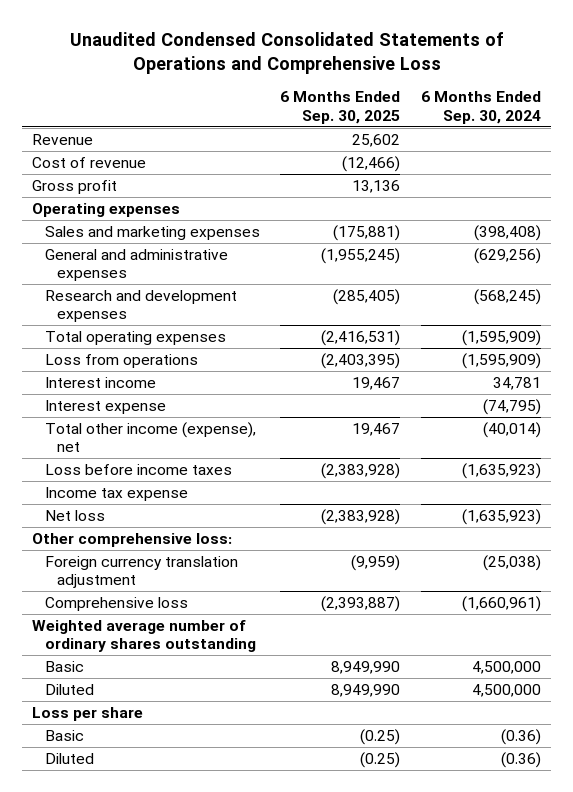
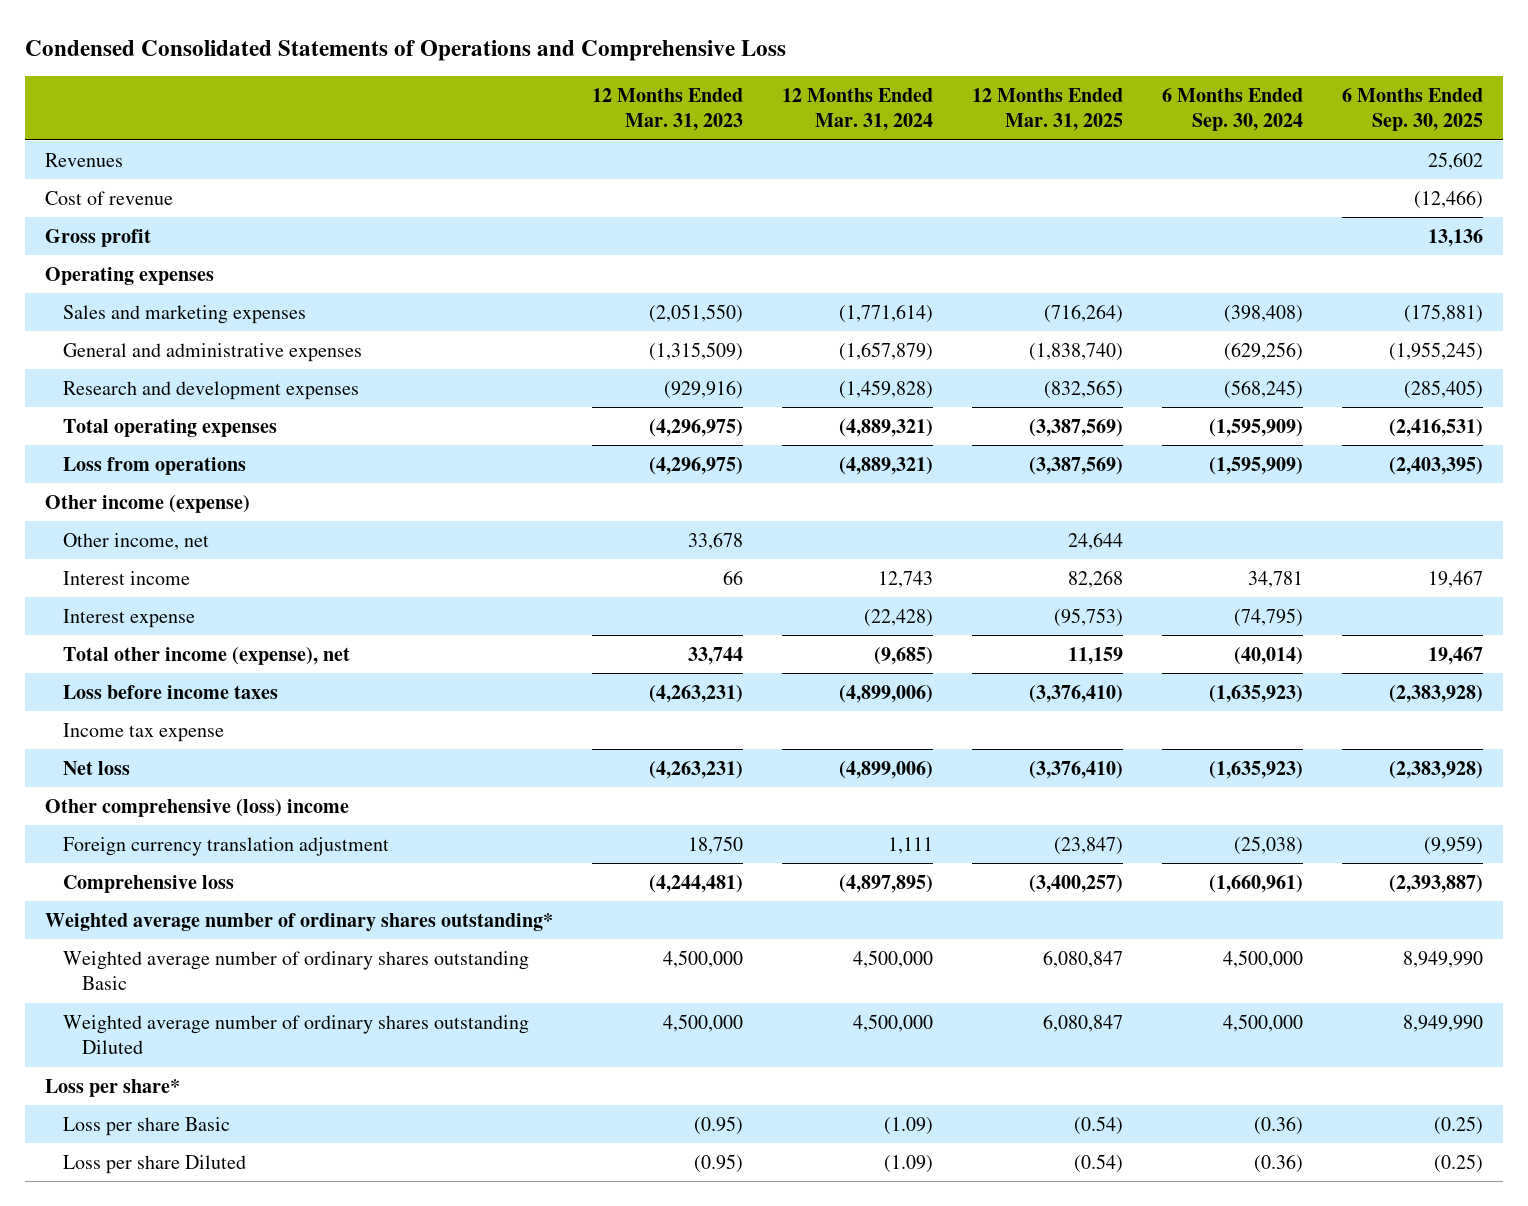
- Unaudited Condensed Consolidated Statements of Operations and Comprehensive Loss
+ Condensed Consolidated Statements of Operations and Comprehensive Loss
- | 6 Months Ended Sep. 30, 2025 | 6 Months Ended Sep. 30, 2024
+ | 12 Months Ended Mar. 31, 2023 | 12 Months Ended Mar. 31, 2024 | 12 Months Ended Mar. 31, 2025 | 6 Months Ended Sep. 30, 2024 | 6 Months Ended Sep. 30, 2025
- Revenue | 25,602 |
+ Revenues | | | | | 25,602
+ Other income (expense)
+ Other income, net | 33,678 | | 24,644 | |
- Other comprehensive loss:
+ Other comprehensive (loss) income
- Weighted average number of ordinary shares outstanding
- Basic | 8,949,990 | 4,500,000
- Diluted | 8,949,990 | 4,500,000
- Loss per share
- Basic | (0.25) | (0.36)
- Diluted | (0.25) | (0.36)
+ Weighted average number of ordinary shares outstanding*
+ Weighted average number of ordinary shares outstanding Basic | 4,500,000 | 4,500,000 | 6,080,847 | 4,500,000 | 8,949,990
+ Weighted average number of ordinary shares outstanding Diluted | 4,500,000 | 4,500,000 | 6,080,847 | 4,500,000 | 8,949,990
+ Loss per share*
+ Loss per share Basic | (0.95) | (1.09) | (0.54) | (0.36) | (0.25)
+ Loss per share Diluted | (0.95) | (1.09) | (0.54) | (0.36) | (0.25)

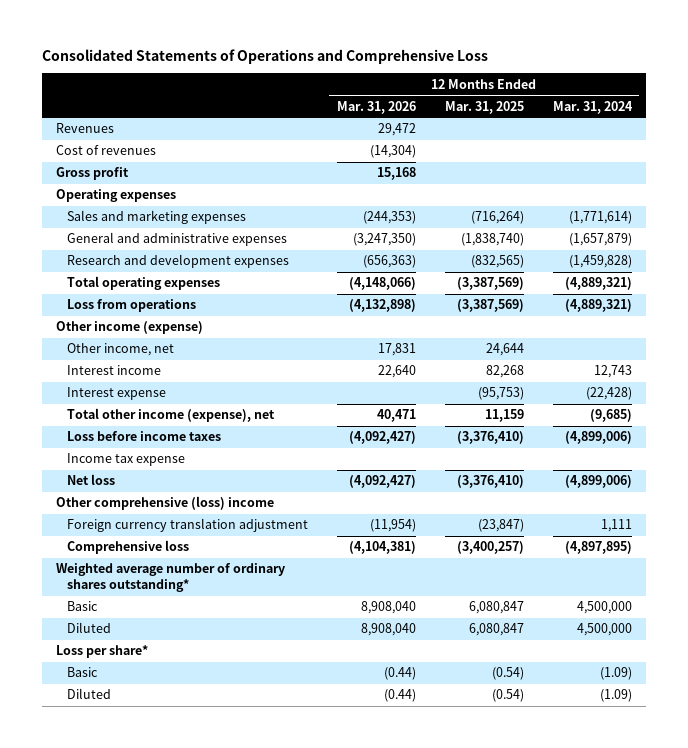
- Condensed Consolidated Statements of Operations and Comprehensive Loss
+ Consolidated Statements of Operations and Comprehensive Loss
- | 12 Months Ended Mar. 31, 2023 | 12 Months Ended Mar. 31, 2024 | 12 Months Ended Mar. 31, 2025 | 6 Months Ended Sep. 30, 2024 | 6 Months Ended Sep. 30, 2025
+ | 12 Months Ended Mar. 31, 2026 | 12 Months Ended Mar. 31, 2025 | 12 Months Ended Mar. 31, 2024
- Cost of revenue | | | | | (12,466)
+ Cost of revenues | (14,304) | |
- Weighted average number of ordinary shares outstanding Basic | 4,500,000 | 4,500,000 | 6,080,847 | 4,500,000 | 8,949,990
- Weighted average number of ordinary shares outstanding Diluted | 4,500,000 | 4,500,000 | 6,080,847 | 4,500,000 | 8,949,990
+ Basic | 8,908,040 | 6,080,847 | 4,500,000
+ Diluted | 8,908,040 | 6,080,847 | 4,500,000
- Loss per share Basic | (0.95) | (1.09) | (0.54) | (0.36) | (0.25)
- Loss per share Diluted | (0.95) | (1.09) | (0.54) | (0.36) | (0.25)
+ Basic | (0.44) | (0.54) | (1.09)
+ Diluted | (0.44) | (0.54) | (1.09)

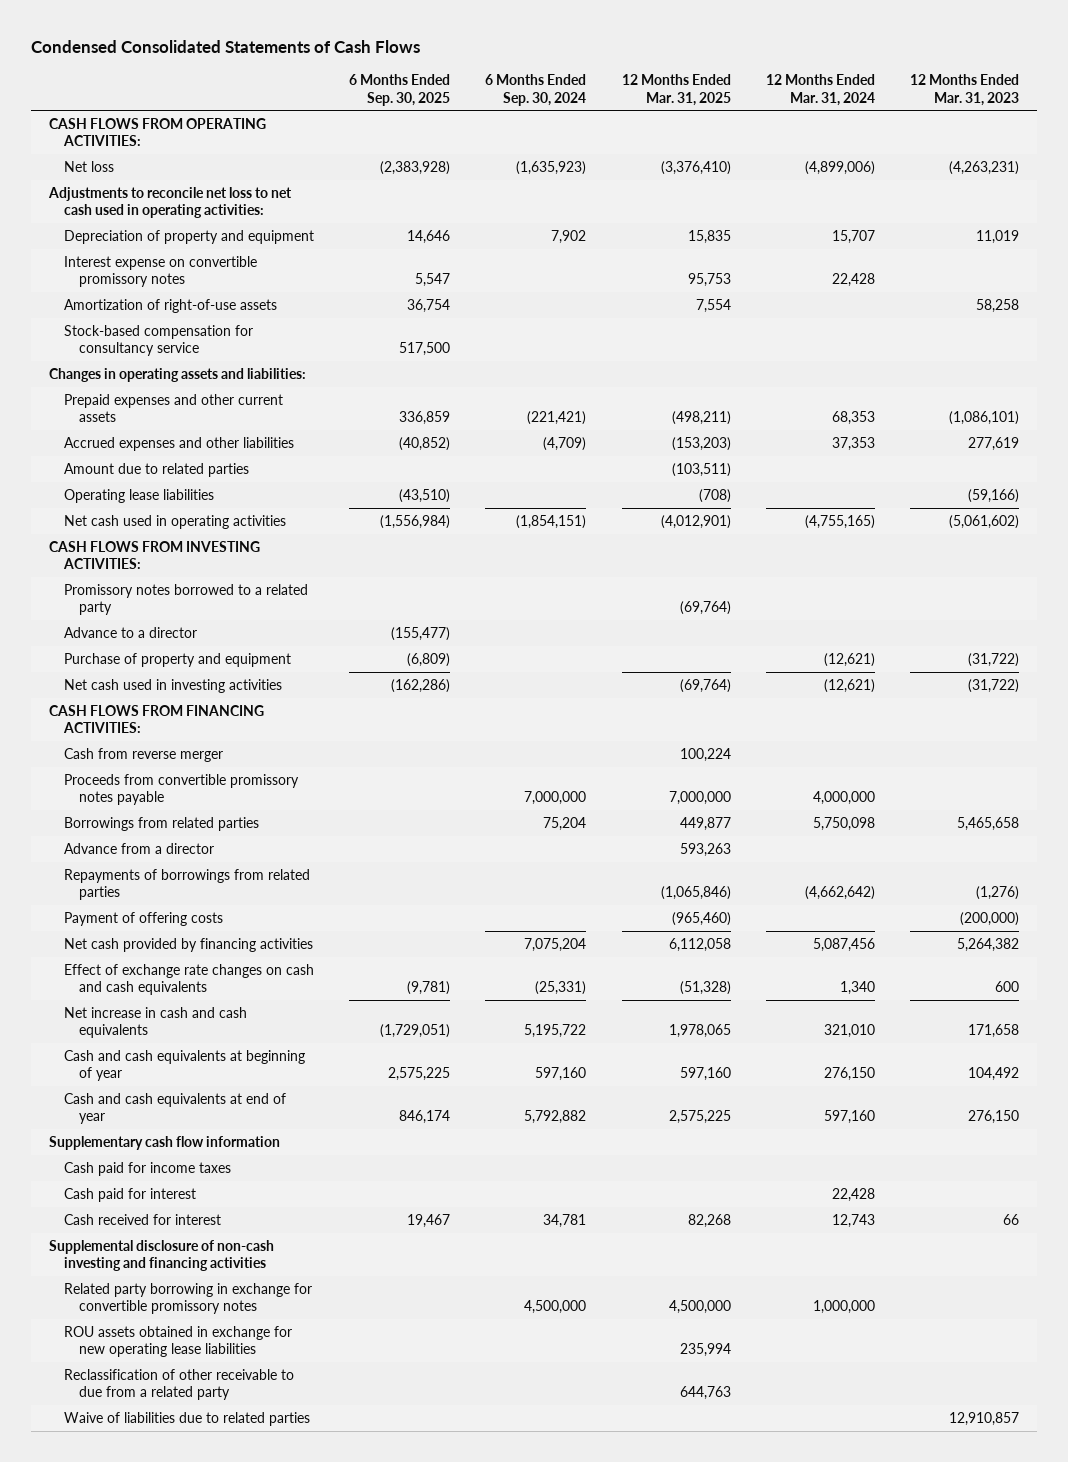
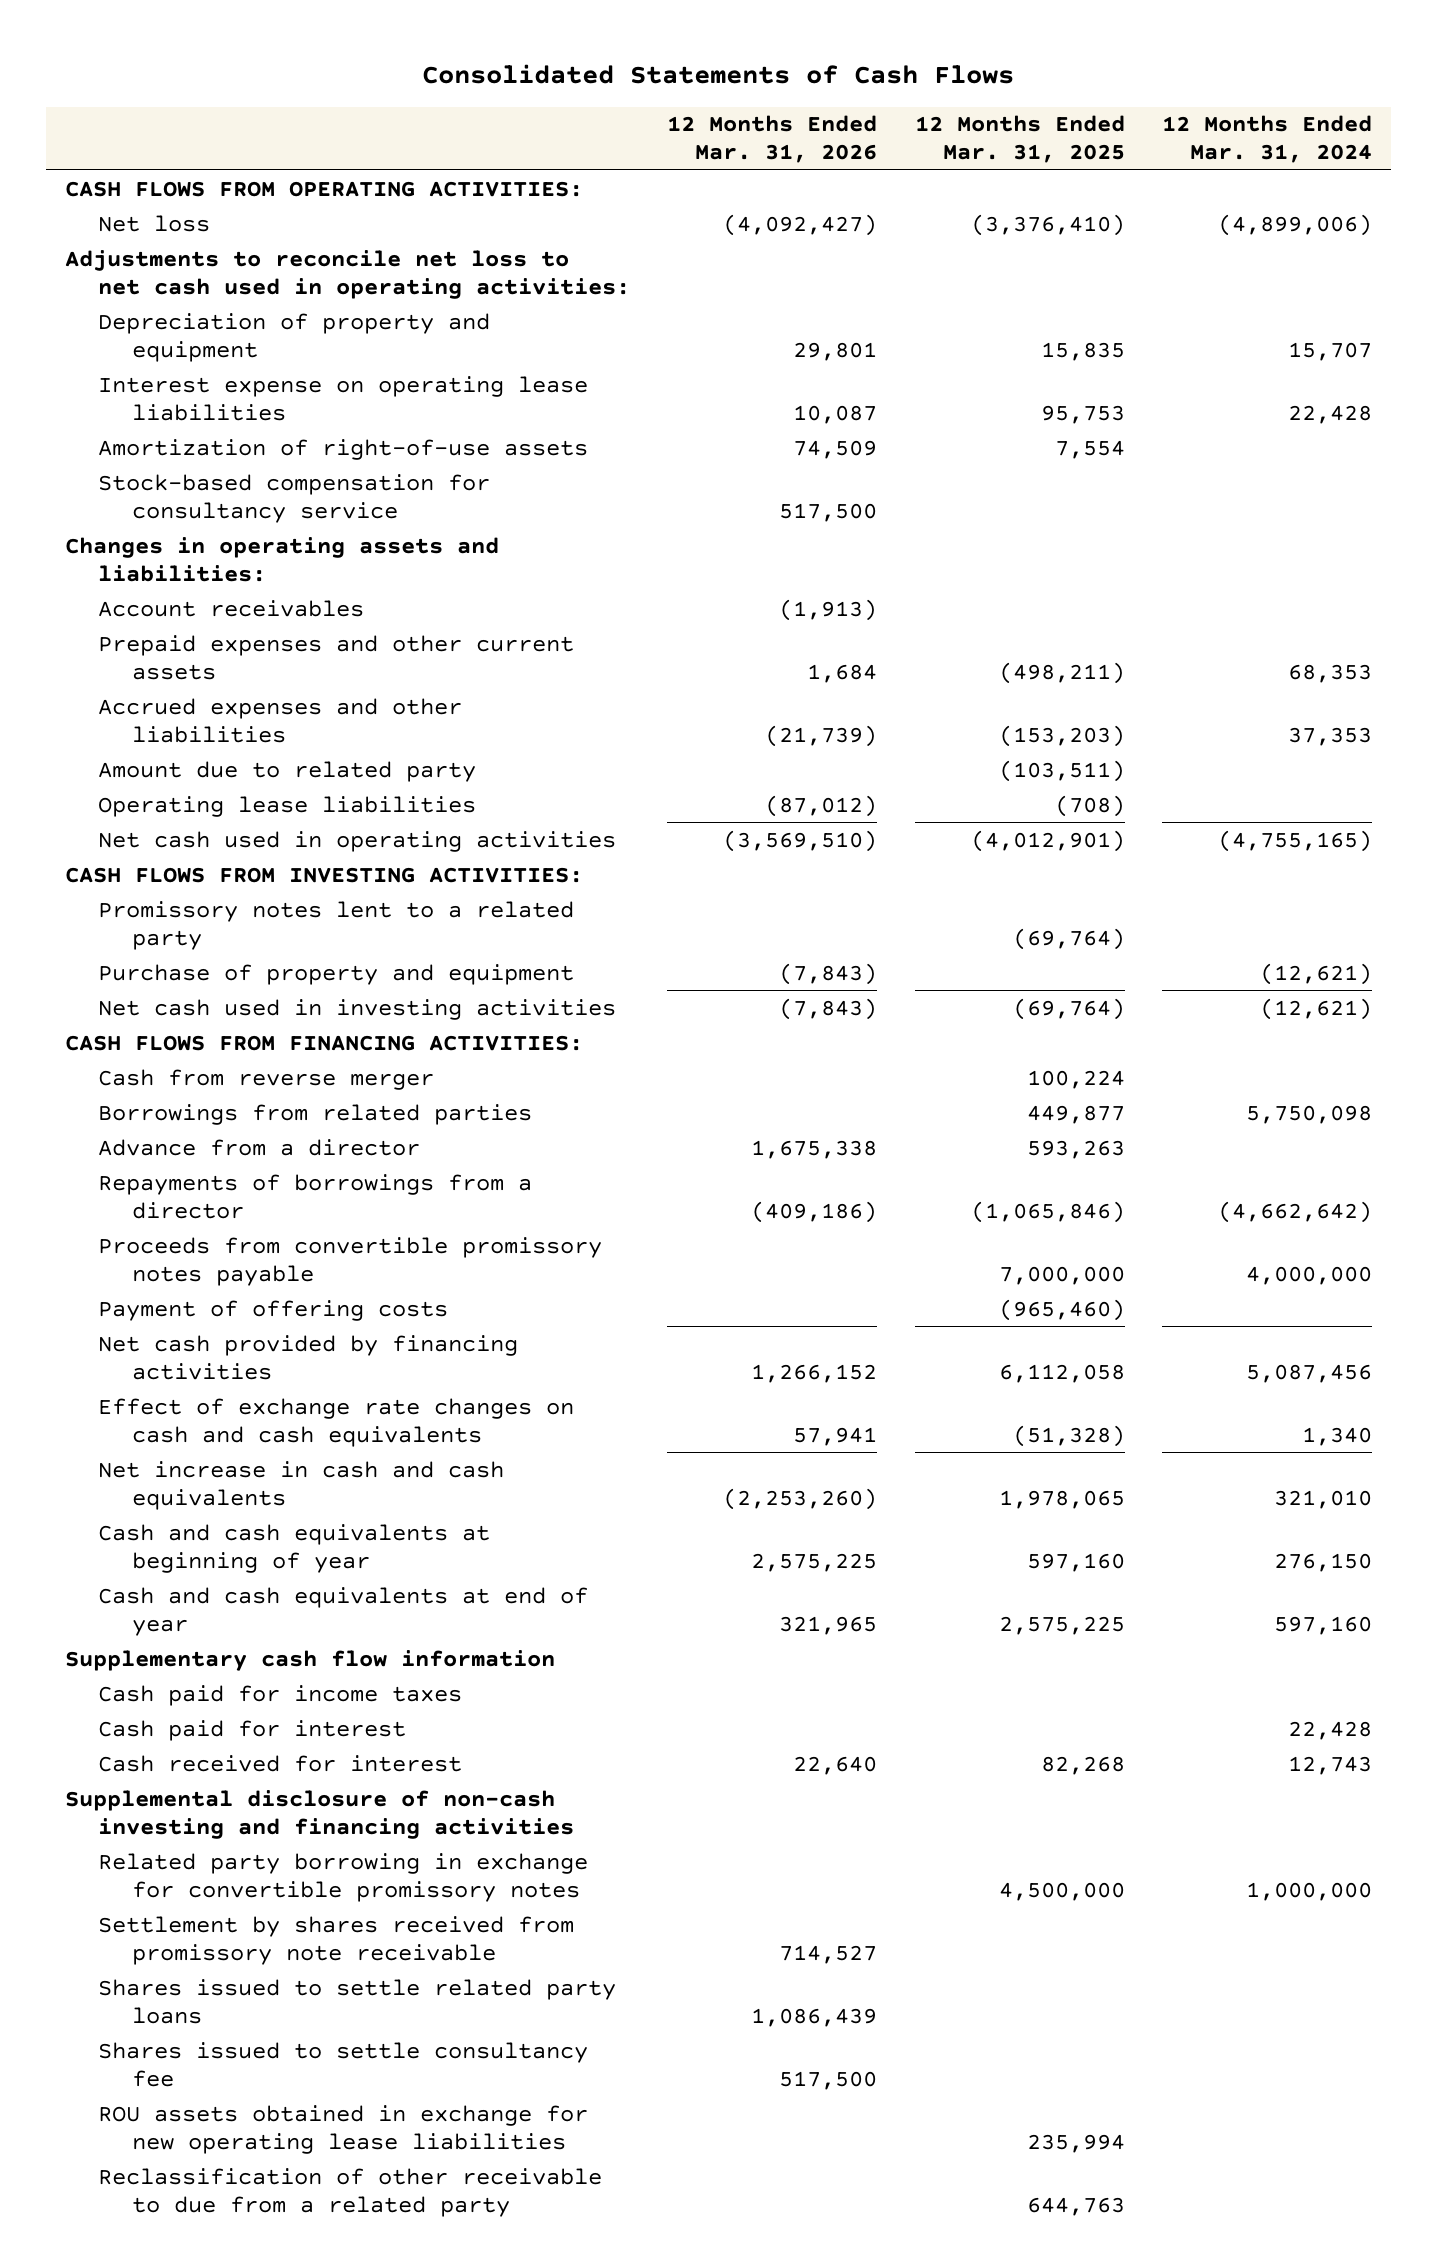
- Condensed Consolidated Statements of Cash Flows
+ Consolidated Statements of Cash Flows
- | 6 Months Ended Sep. 30, 2025 | 6 Months Ended Sep. 30, 2024 | 12 Months Ended Mar. 31, 2025 | 12 Months Ended Mar. 31, 2024 | 12 Months Ended Mar. 31, 2023
+ | 12 Months Ended Mar. 31, 2026 | 12 Months Ended Mar. 31, 2025 | 12 Months Ended Mar. 31, 2024
- Interest expense on convertible promissory notes | 5,547 | | 95,753 | 22,428 |
+ Interest expense on operating lease liabilities | 10,087 | 95,753 | 22,428
+ Account receivables | (1,913) | |
- Amount due to related parties | | | (103,511) | |
+ Amount due to related party | | (103,511) |
- Promissory notes borrowed to a related party | | | (69,764) | |
- Advance to a director | (155,477) | | | |
+ Promissory notes lent to a related party | | (69,764) |
- Repayments of borrowings from related parties | | | (1,065,846) | (4,662,642) | (1,276)
+ Repayments of borrowings from a director | (409,186) | (1,065,846) | (4,662,642)
moved down: Proceeds from convertible promissory notes payable | | 7,000,000 | 4,000,000
+ Settlement by shares received from promissory note receivable | 714,527 | |
+ Shares issued to settle related party loans | 1,086,439 | |
+ Shares issued to settle consultancy fee | 517,500 | |
- Waive of liabilities due to related parties | | | | | 12,910,857

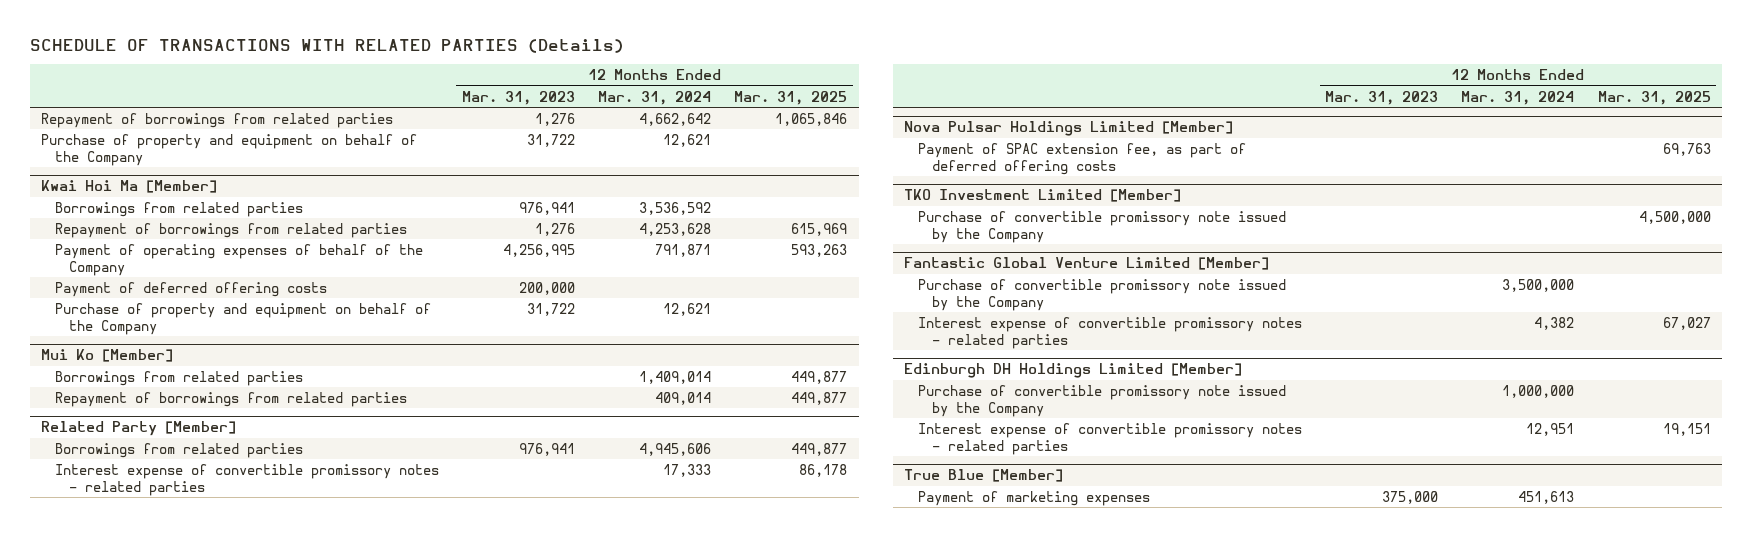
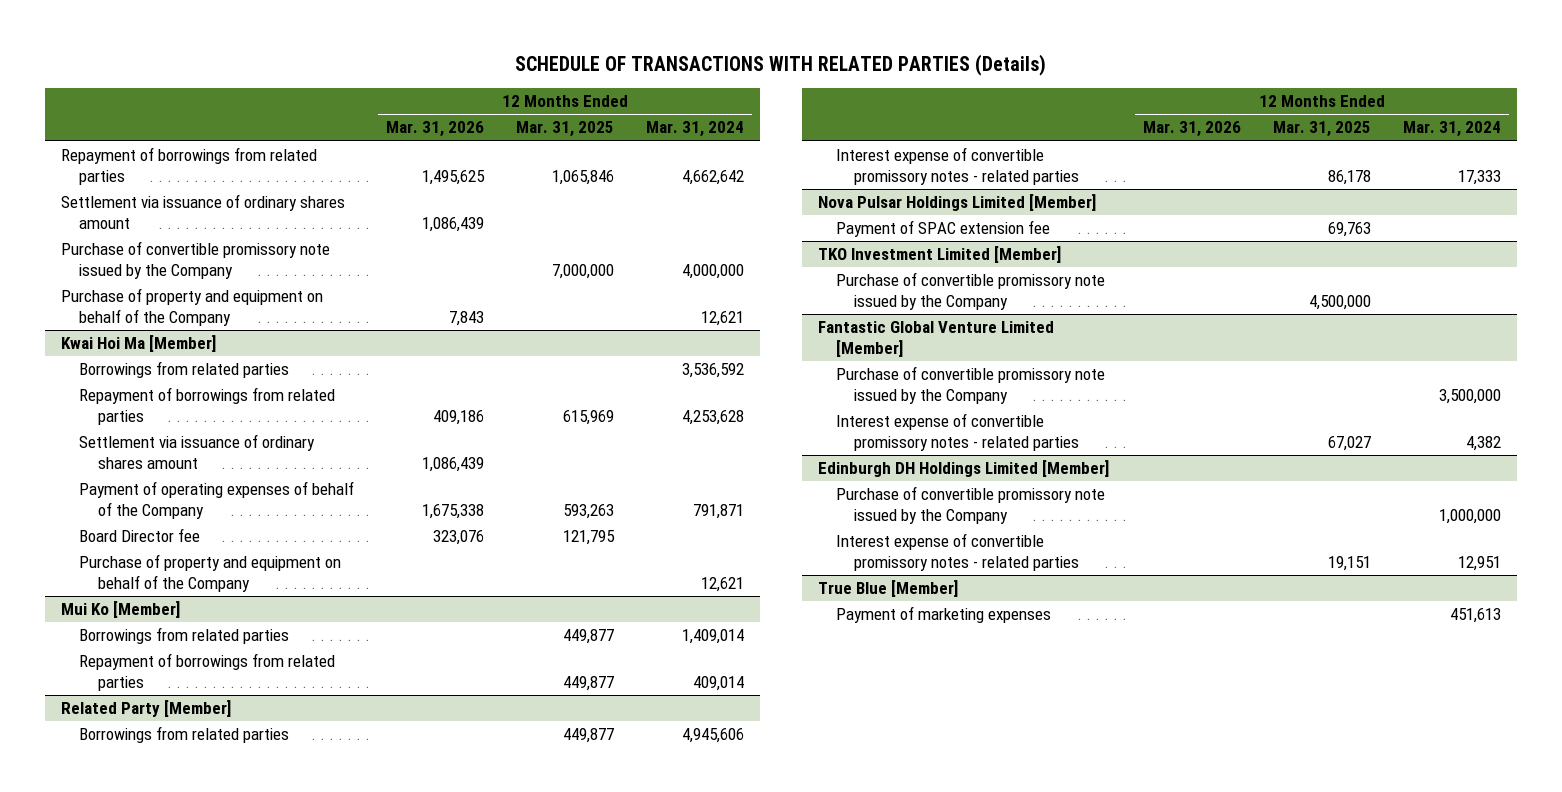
- | 12 Months Ended Mar. 31, 2023 | 12 Months Ended Mar. 31, 2024 | 12 Months Ended Mar. 31, 2025
+ | 12 Months Ended Mar. 31, 2026 | 12 Months Ended Mar. 31, 2025 | 12 Months Ended Mar. 31, 2024
+ Settlement via issuance of ordinary shares amount | 1,086,439 | |
+ Purchase of convertible promissory note issued by the Company | | 7,000,000 | 4,000,000
@ Kwai Hoi Ma [Member]
+ Settlement via issuance of ordinary shares amount | 1,086,439 | |
- Payment of deferred offering costs | 200,000 | |
+ Board Director fee | 323,076 | 121,795 |
@ Nova Pulsar Holdings Limited [Member]
- Payment of SPAC extension fee, as part of deferred offering costs | | | 69,763
+ Payment of SPAC extension fee | | 69,763 |

